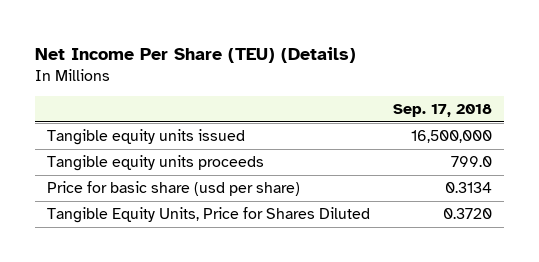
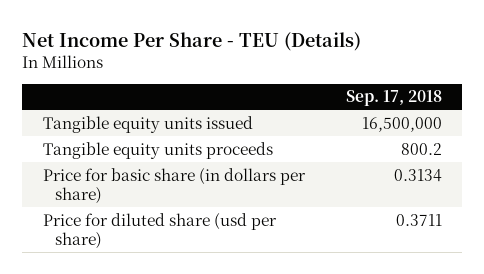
- Net Income Per Share (TEU) (Details)
+ Net Income Per Share - TEU (Details)
- Tangible equity units proceeds | 799.0
- Price for basic share (usd per share) | 0.3134
- Tangible Equity Units, Price for Shares Diluted | 0.3720
+ Tangible equity units proceeds | 800.2
+ Price for basic share (in dollars per share) | 0.3134
+ Price for diluted share (usd per share) | 0.3711

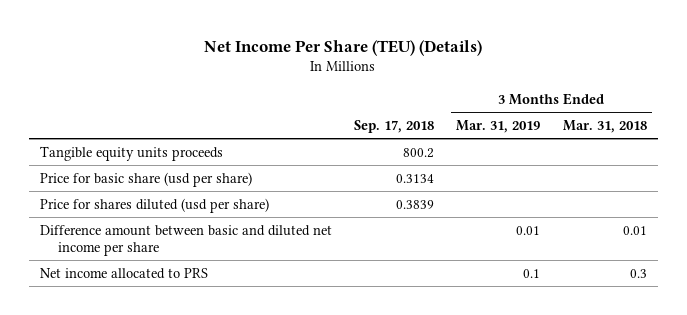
- Net Income Per Share - TEU (Details)
+ Net Income Per Share (TEU) (Details)
- | Sep. 17, 2018
+ | Sep. 17, 2018 | 3 Months Ended Mar. 31, 2019 | 3 Months Ended Mar. 31, 2018
- Tangible equity units issued | 16,500,000
- Price for basic share (in dollars per share) | 0.3134
- Price for diluted share (usd per share) | 0.3711
+ Price for basic share (usd per share) | 0.3134 | |
+ Price for shares diluted (usd per share) | 0.3839 | |
+ Difference amount between basic and diluted net income per share | | 0.01 | 0.01
+ Net income allocated to PRS | | 0.1 | 0.3

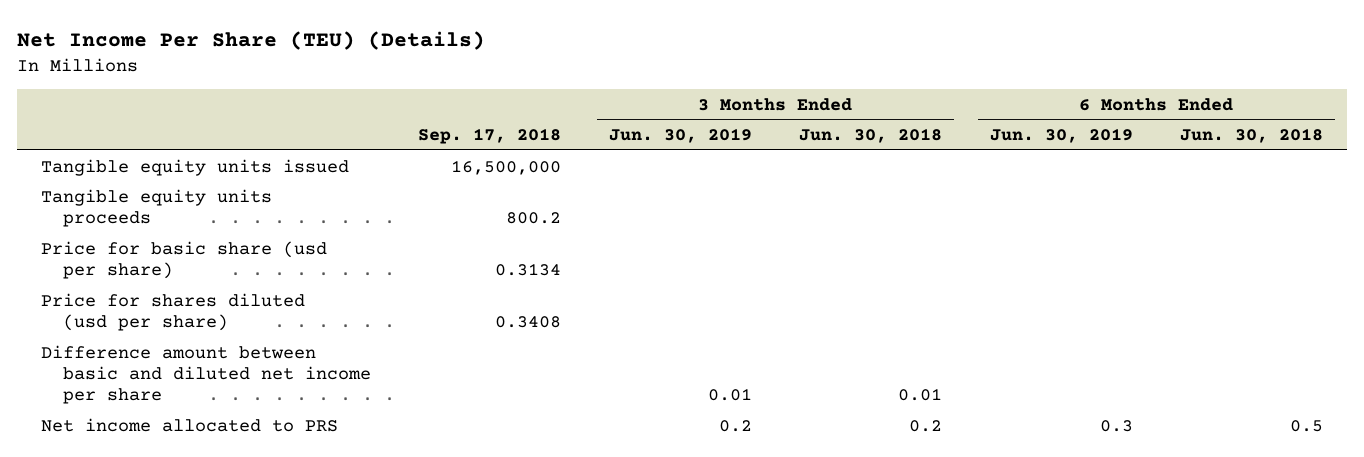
- | Sep. 17, 2018 | 3 Months Ended Mar. 31, 2019 | 3 Months Ended Mar. 31, 2018
+ | Sep. 17, 2018 | 3 Months Ended Jun. 30, 2019 | 3 Months Ended Jun. 30, 2018 | 6 Months Ended Jun. 30, 2019 | 6 Months Ended Jun. 30, 2018
+ Tangible equity units issued | 16,500,000 | | | |
- Price for shares diluted (usd per share) | 0.3839 | |
+ Price for shares diluted (usd per share) | 0.3408 | | | |

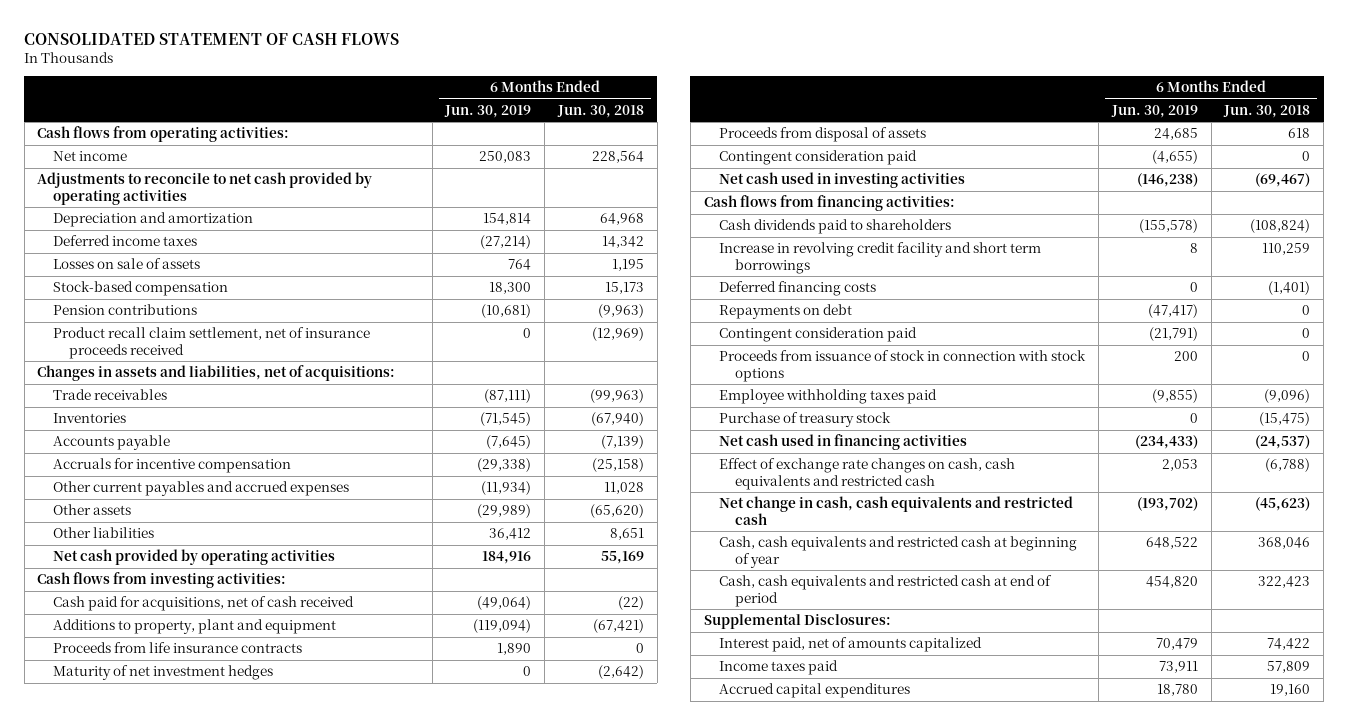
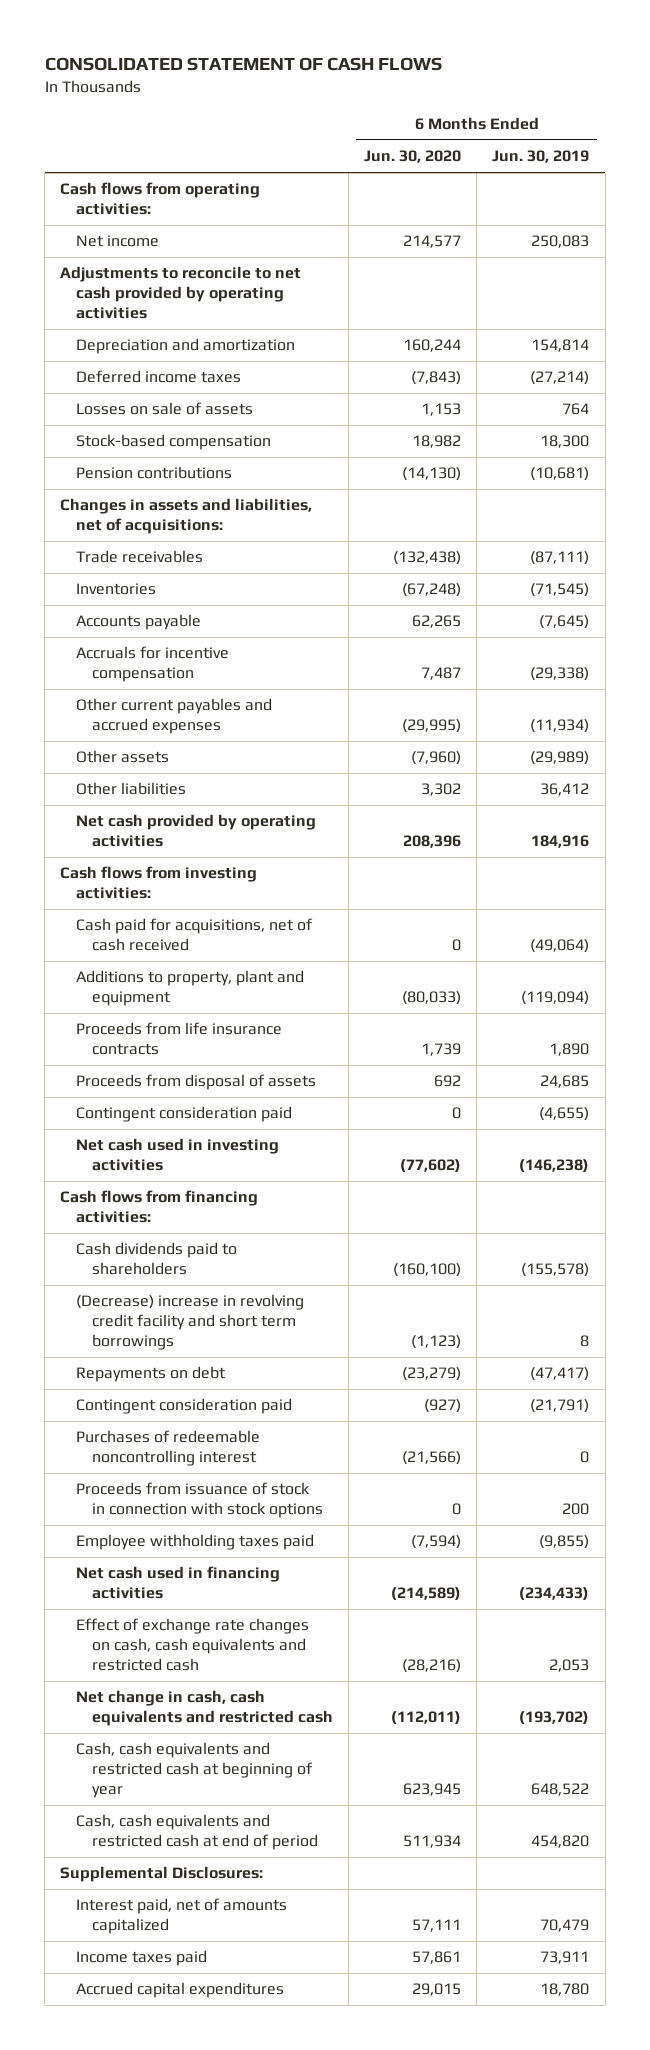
- | 6 Months Ended Jun. 30, 2019 | 6 Months Ended Jun. 30, 2018
+ | 6 Months Ended Jun. 30, 2020 | 6 Months Ended Jun. 30, 2019
- Product recall claim settlement, net of insurance proceeds received | 0 | (12,969)
- Maturity of net investment hedges | 0 | (2,642)
- Increase in revolving credit facility and short term borrowings | 8 | 110,259
- Deferred financing costs | 0 | (1,401)
+ (Decrease) increase in revolving credit facility and short term borrowings | (1,123) | 8
+ Purchases of redeemable noncontrolling interest | (21,566) | 0
- Purchase of treasury stock | 0 | (15,475)

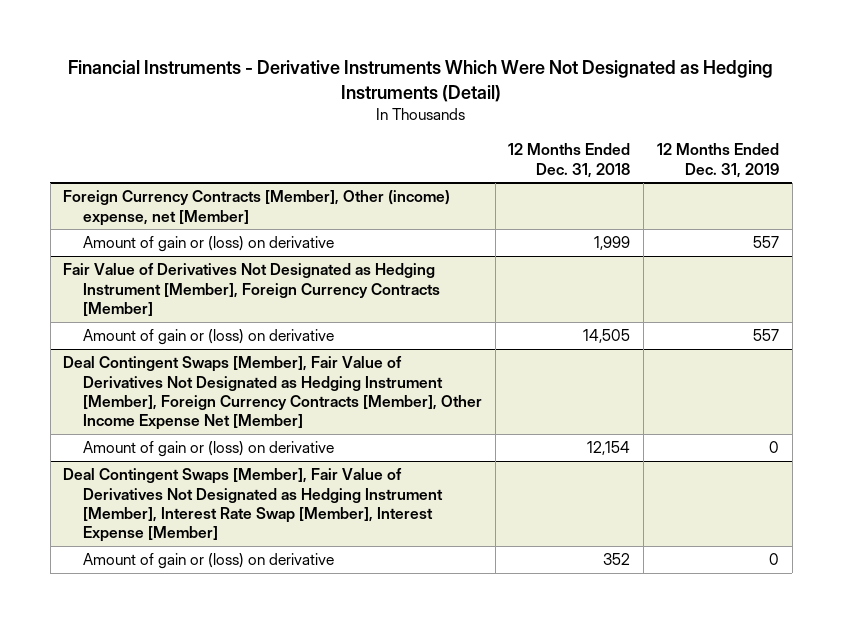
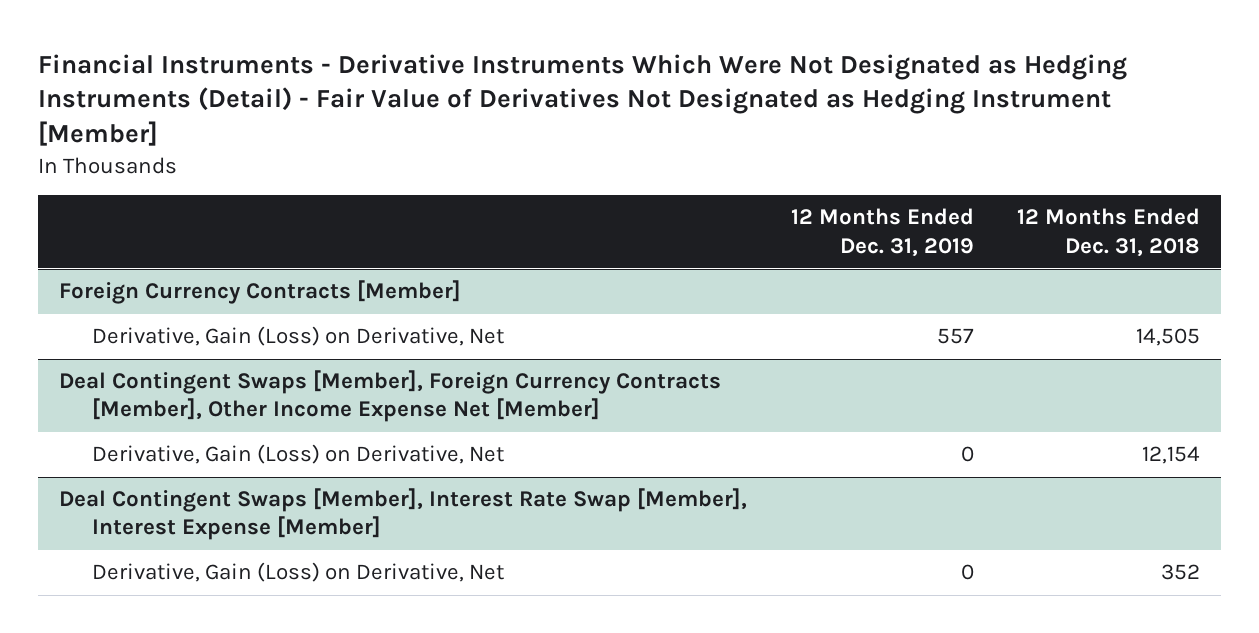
- Financial Instruments - Derivative Instruments Which Were Not Designated as Hedging Instruments (Detail)
+ Financial Instruments - Derivative Instruments Which Were Not Designated as Hedging Instruments (Detail) - Fair Value of Derivatives Not Designated as Hedging Instrument [Member]
- | 12 Months Ended Dec. 31, 2018 | 12 Months Ended Dec. 31, 2019
+ | 12 Months Ended Dec. 31, 2019 | 12 Months Ended Dec. 31, 2018
- Foreign Currency Contracts [Member], Other (income) expense, net [Member]
- Amount of gain or (loss) on derivative | 1,999 | 557
- Fair Value of Derivatives Not Designated as Hedging Instrument [Member], Foreign Currency Contracts [Member]
- Amount of gain or (loss) on derivative | 14,505 | 557
- Deal Contingent Swaps [Member], Fair Value of Derivatives Not Designated as Hedging Instrument [Member], Foreign Currency Contracts [Member], Other Income Expense Net [Member]
- Amount of gain or (loss) on derivative | 12,154 | 0
- Deal Contingent Swaps [Member], Fair Value of Derivatives Not Designated as Hedging Instrument [Member], Interest Rate Swap [Member], Interest Expense [Member]
- Amount of gain or (loss) on derivative | 352 | 0
+ Foreign Currency Contracts [Member]
+ Derivative, Gain (Loss) on Derivative, Net | 557 | 14,505
+ Deal Contingent Swaps [Member], Foreign Currency Contracts [Member], Other Income Expense Net [Member]
+ Derivative, Gain (Loss) on Derivative, Net | 0 | 12,154
+ Deal Contingent Swaps [Member], Interest Rate Swap [Member], Interest Expense [Member]
+ Derivative, Gain (Loss) on Derivative, Net | 0 | 352

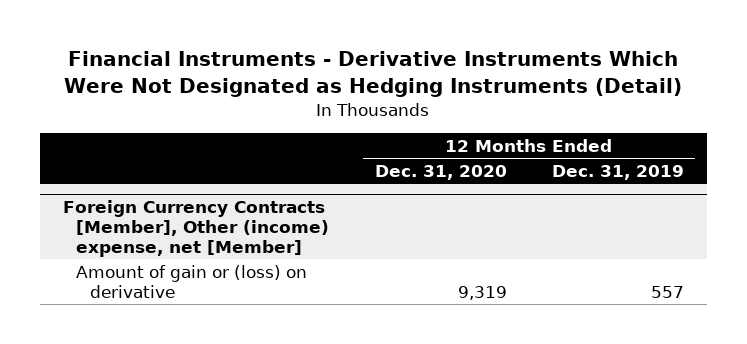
- Financial Instruments - Derivative Instruments Which Were Not Designated as Hedging Instruments (Detail) - Fair Value of Derivatives Not Designated as Hedging Instrument [Member]
+ Financial Instruments - Derivative Instruments Which Were Not Designated as Hedging Instruments (Detail)
- | 12 Months Ended Dec. 31, 2019 | 12 Months Ended Dec. 31, 2018
+ | 12 Months Ended Dec. 31, 2020 | 12 Months Ended Dec. 31, 2019
- Foreign Currency Contracts [Member]
- Derivative, Gain (Loss) on Derivative, Net | 557 | 14,505
- Deal Contingent Swaps [Member], Foreign Currency Contracts [Member], Other Income Expense Net [Member]
- Derivative, Gain (Loss) on Derivative, Net | 0 | 12,154
- Deal Contingent Swaps [Member], Interest Rate Swap [Member], Interest Expense [Member]
- Derivative, Gain (Loss) on Derivative, Net | 0 | 352
+ Foreign Currency Contracts [Member], Other (income) expense, net [Member]
+ Amount of gain or (loss) on derivative | 9,319 | 557

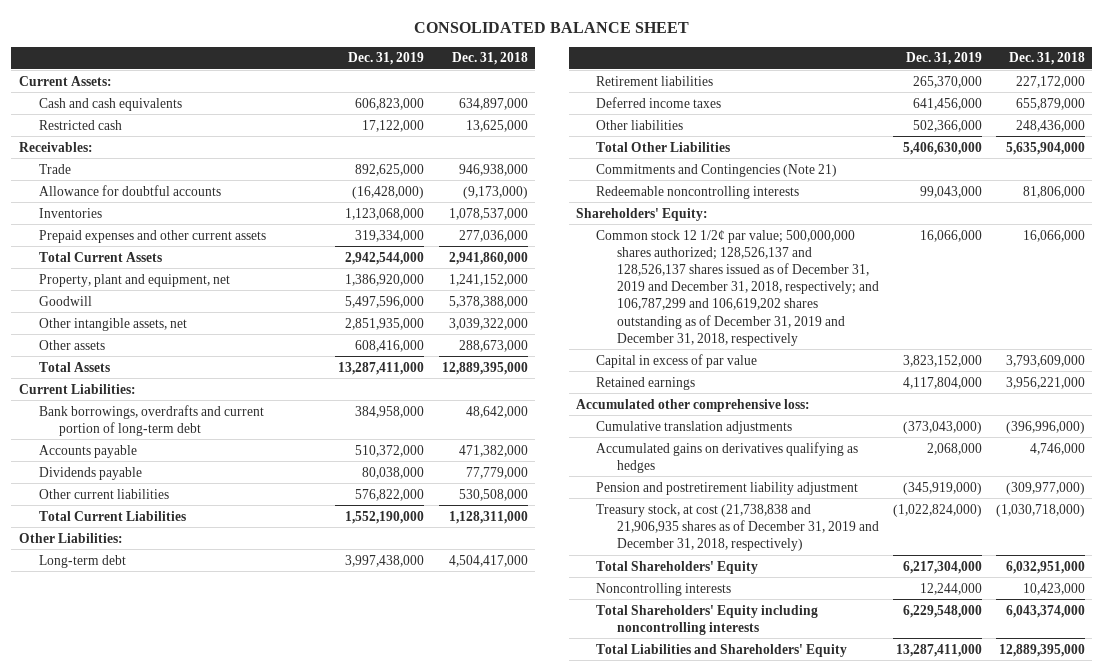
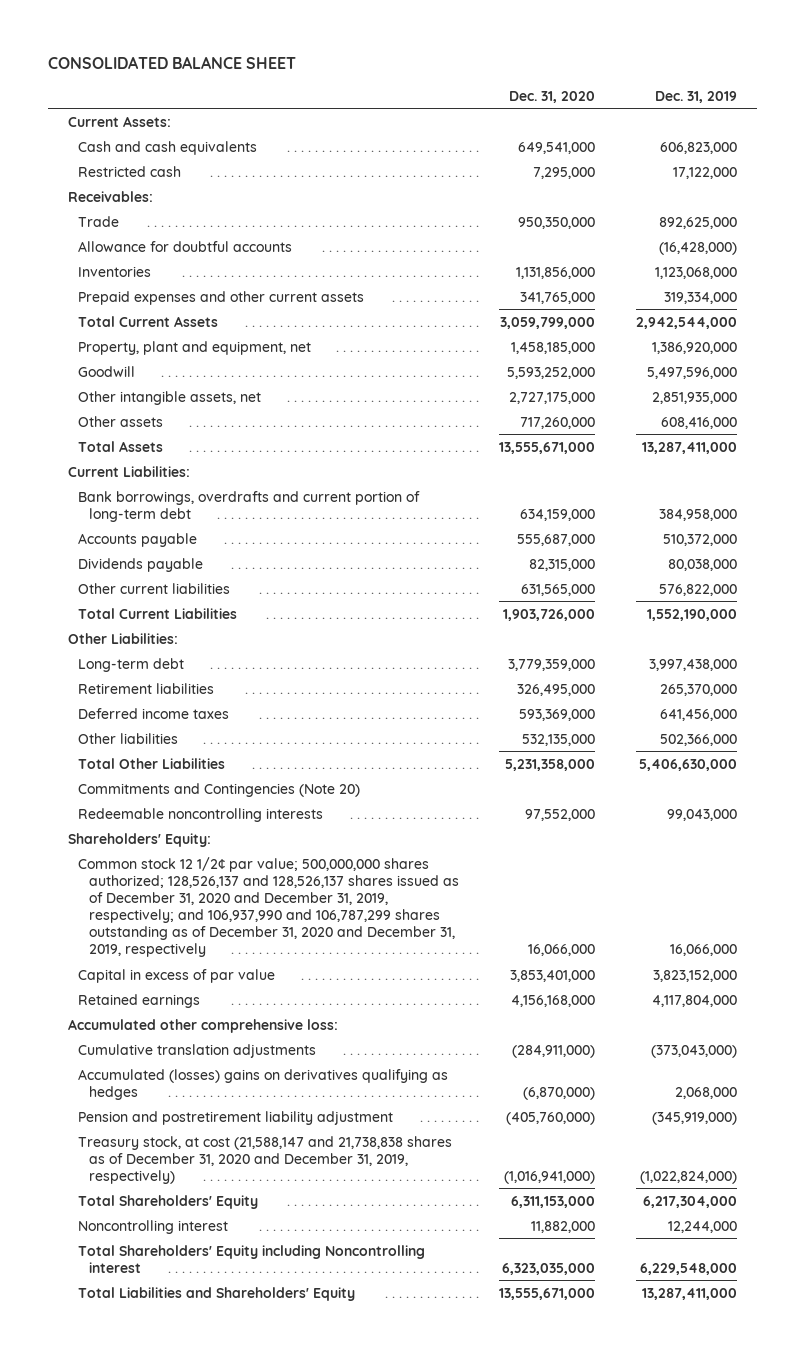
- | Dec. 31, 2019 | Dec. 31, 2018
+ | Dec. 31, 2020 | Dec. 31, 2019
- Commitments and Contingencies (Note 21)
+ Commitments and Contingencies (Note 20)
- Common stock 12 1/2¢ par value; 500,000,000 shares authorized; 128,526,137 and 128,526,137 shares issued as of December 31, 2019 and December 31, 2018, respectively; and 106,787,299 and 106,619,202 shares outstanding as of December 31, 2019 and December 31, 2018, respectively | 16,066,000 | 16,066,000
+ Common stock 12 1/2¢ par value; 500,000,000 shares authorized; 128,526,137 and 128,526,137 shares issued as of December 31, 2020 and December 31, 2019, respectively; and 106,937,990 and 106,787,299 shares outstanding as of December 31, 2020 and December 31, 2019, respectively | 16,066,000 | 16,066,000
- Accumulated gains on derivatives qualifying as hedges | 2,068,000 | 4,746,000
+ Accumulated (losses) gains on derivatives qualifying as hedges | (6,870,000) | 2,068,000
- Treasury stock, at cost (21,738,838 and 21,906,935 shares as of December 31, 2019 and December 31, 2018, respectively) | (1,022,824,000) | (1,030,718,000)
+ Treasury stock, at cost (21,588,147 and 21,738,838 shares as of December 31, 2020 and December 31, 2019, respectively) | (1,016,941,000) | (1,022,824,000)
- Noncontrolling interests | 12,244,000 | 10,423,000
- Total Shareholders' Equity including noncontrolling interests | 6,229,548,000 | 6,043,374,000
+ Noncontrolling interest | 11,882,000 | 12,244,000
+ Total Shareholders' Equity including Noncontrolling interest | 6,323,035,000 | 6,229,548,000

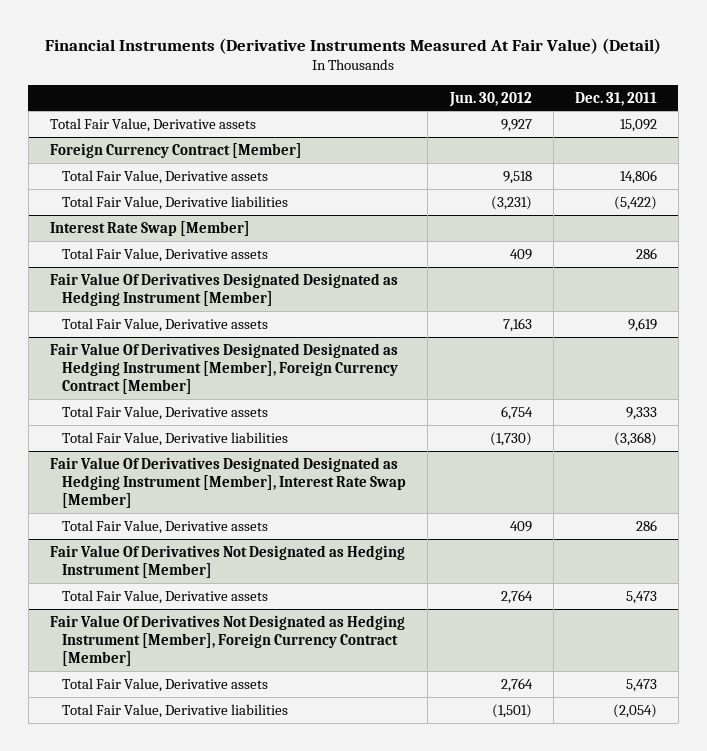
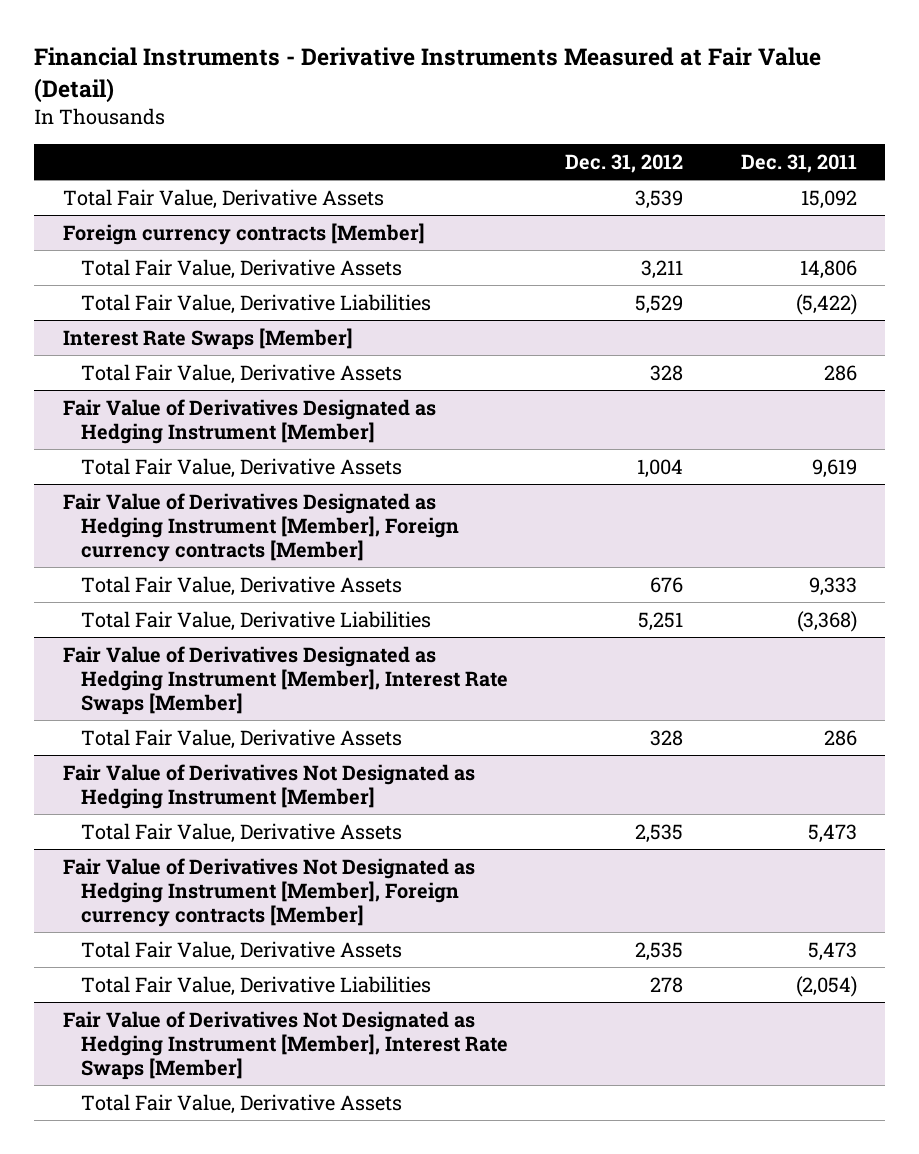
- Financial Instruments (Derivative Instruments Measured At Fair Value) (Detail)
+ Financial Instruments - Derivative Instruments Measured at Fair Value (Detail)
- | Jun. 30, 2012 | Dec. 31, 2011
+ | Dec. 31, 2012 | Dec. 31, 2011
- Total Fair Value, Derivative assets | 9,927 | 15,092
- Foreign Currency Contract [Member]
- Total Fair Value, Derivative assets | 9,518 | 14,806
- Total Fair Value, Derivative liabilities | (3,231) | (5,422)
- Interest Rate Swap [Member]
- Total Fair Value, Derivative assets | 409 | 286
- Fair Value Of Derivatives Designated Designated as Hedging Instrument [Member]
- Total Fair Value, Derivative assets | 7,163 | 9,619
- Fair Value Of Derivatives Designated Designated as Hedging Instrument [Member], Foreign Currency Contract [Member]
- Total Fair Value, Derivative assets | 6,754 | 9,333
- Total Fair Value, Derivative liabilities | (1,730) | (3,368)
- Fair Value Of Derivatives Designated Designated as Hedging Instrument [Member], Interest Rate Swap [Member]
- Total Fair Value, Derivative assets | 409 | 286
- Fair Value Of Derivatives Not Designated as Hedging Instrument [Member]
- Total Fair Value, Derivative assets | 2,764 | 5,473
- Fair Value Of Derivatives Not Designated as Hedging Instrument [Member], Foreign Currency Contract [Member]
- Total Fair Value, Derivative assets | 2,764 | 5,473
- Total Fair Value, Derivative liabilities | (1,501) | (2,054)
+ Total Fair Value, Derivative Assets | 3,539 | 15,092
+ Foreign currency contracts [Member]
+ Total Fair Value, Derivative Assets | 3,211 | 14,806
+ Total Fair Value, Derivative Liabilities | 5,529 | (5,422)
+ Interest Rate Swaps [Member]
+ Total Fair Value, Derivative Assets | 328 | 286
+ Fair Value of Derivatives Designated as Hedging Instrument [Member]
+ Total Fair Value, Derivative Assets | 1,004 | 9,619
+ Fair Value of Derivatives Designated as Hedging Instrument [Member], Foreign currency contracts [Member]
+ Total Fair Value, Derivative Assets | 676 | 9,333
+ Total Fair Value, Derivative Liabilities | 5,251 | (3,368)
+ Fair Value of Derivatives Designated as Hedging Instrument [Member], Interest Rate Swaps [Member]
+ Total Fair Value, Derivative Assets | 328 | 286
+ Fair Value of Derivatives Not Designated as Hedging Instrument [Member]
+ Total Fair Value, Derivative Assets | 2,535 | 5,473
+ Fair Value of Derivatives Not Designated as Hedging Instrument [Member], Foreign currency contracts [Member]
+ Total Fair Value, Derivative Assets | 2,535 | 5,473
+ Total Fair Value, Derivative Liabilities | 278 | (2,054)
+ Fair Value of Derivatives Not Designated as Hedging Instrument [Member], Interest Rate Swaps [Member]
+ Total Fair Value, Derivative Assets

